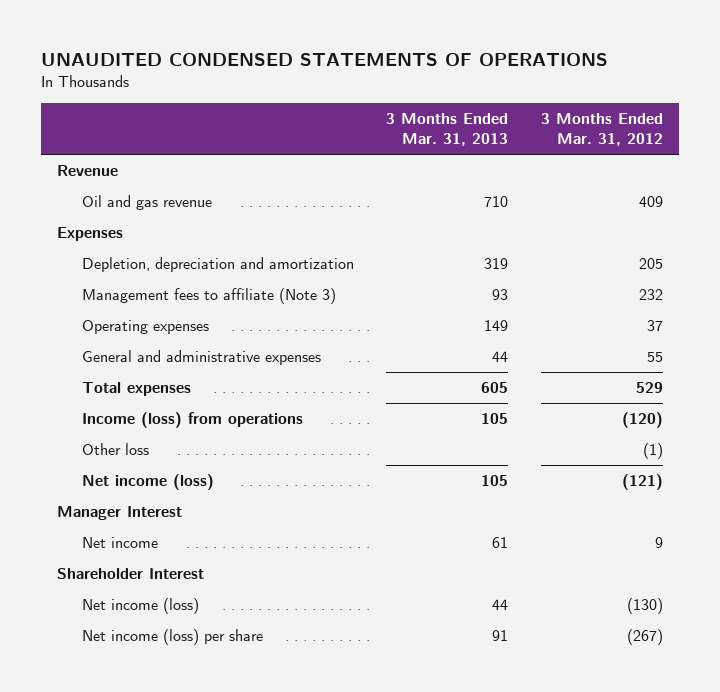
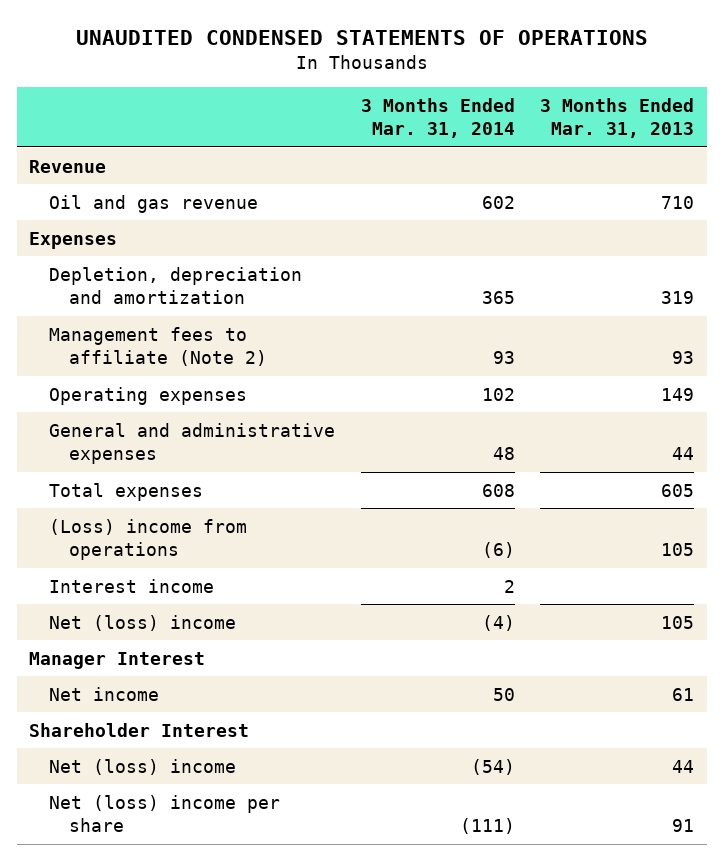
- | 3 Months Ended Mar. 31, 2013 | 3 Months Ended Mar. 31, 2012
+ | 3 Months Ended Mar. 31, 2014 | 3 Months Ended Mar. 31, 2013
- Management fees to affiliate (Note 3) | 93 | 232
+ Management fees to affiliate (Note 2) | 93 | 93
- Income (loss) from operations | 105 | (120)
- Other loss | | (1)
- Net income (loss) | 105 | (121)
+ (Loss) income from operations | (6) | 105
+ Interest income | 2 |
+ Net (loss) income | (4) | 105
- Net income (loss) | 44 | (130)
- Net income (loss) per share | 91 | (267)
+ Net (loss) income | (54) | 44
+ Net (loss) income per share | (111) | 91

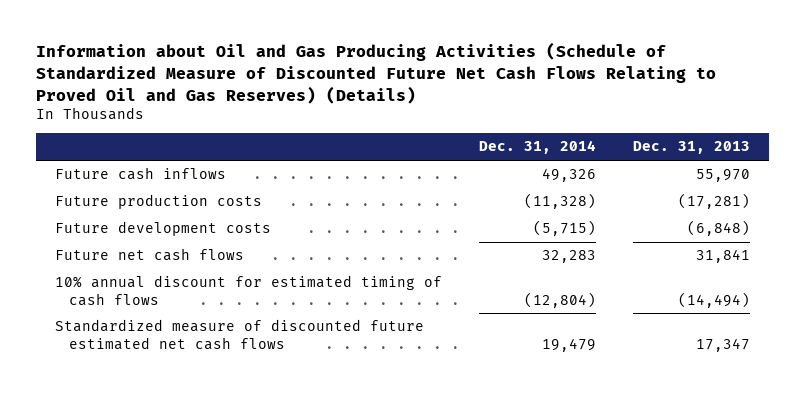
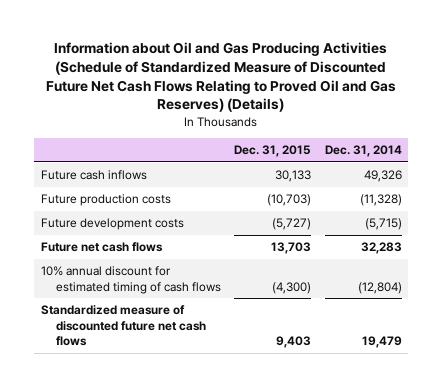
- | Dec. 31, 2014 | Dec. 31, 2013
+ | Dec. 31, 2015 | Dec. 31, 2014
- Standardized measure of discounted future estimated net cash flows | 19,479 | 17,347
+ Standardized measure of discounted future net cash flows | 9,403 | 19,479

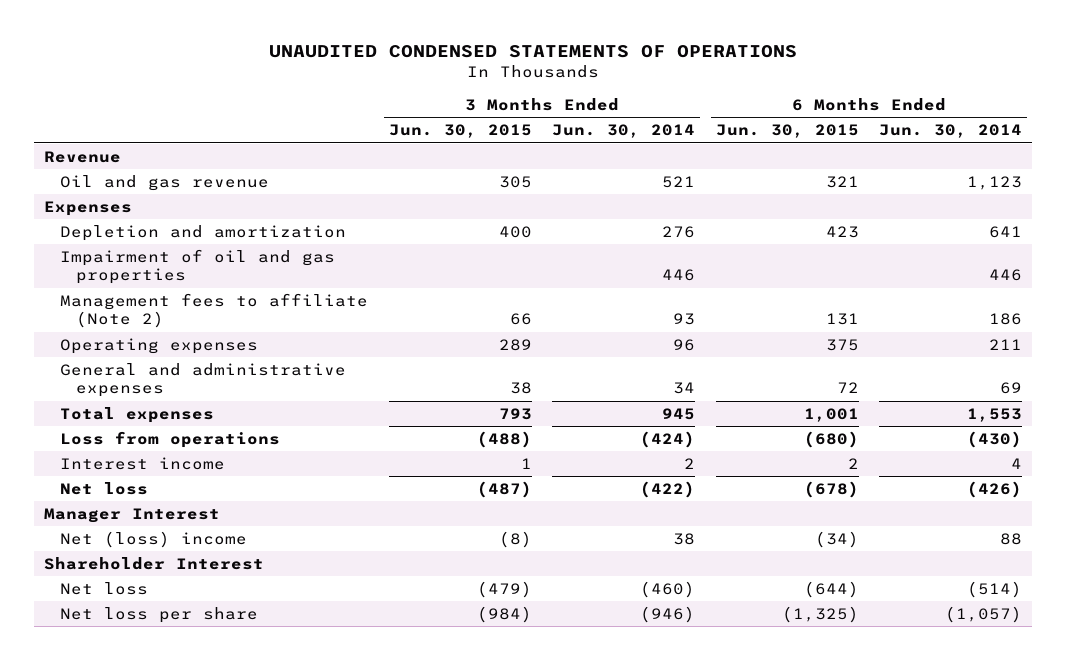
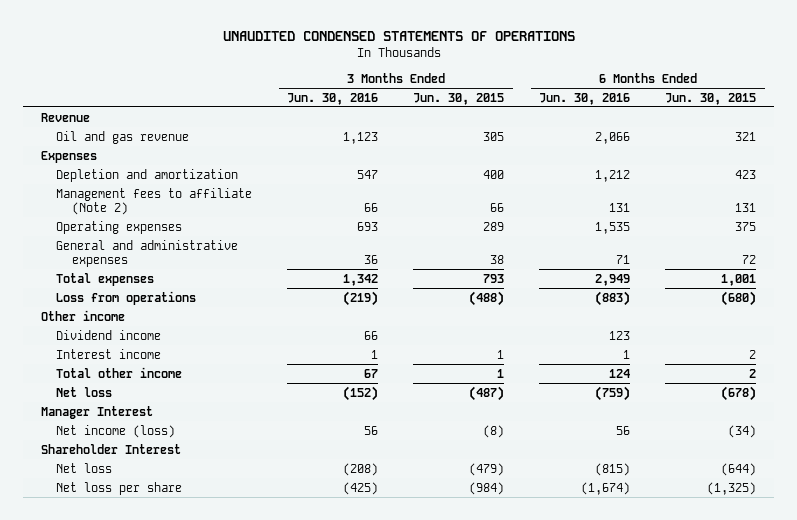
- | 3 Months Ended Jun. 30, 2015 | 3 Months Ended Jun. 30, 2014 | 6 Months Ended Jun. 30, 2015 | 6 Months Ended Jun. 30, 2014
+ | 3 Months Ended Jun. 30, 2016 | 3 Months Ended Jun. 30, 2015 | 6 Months Ended Jun. 30, 2016 | 6 Months Ended Jun. 30, 2015
- Impairment of oil and gas properties | | 446 | | 446
+ Other income
+ Dividend income | 66 | | 123 |
+ Total other income | 67 | 1 | 124 | 2
- Net (loss) income | (8) | 38 | (34) | 88
+ Net income (loss) | 56 | (8) | 56 | (34)

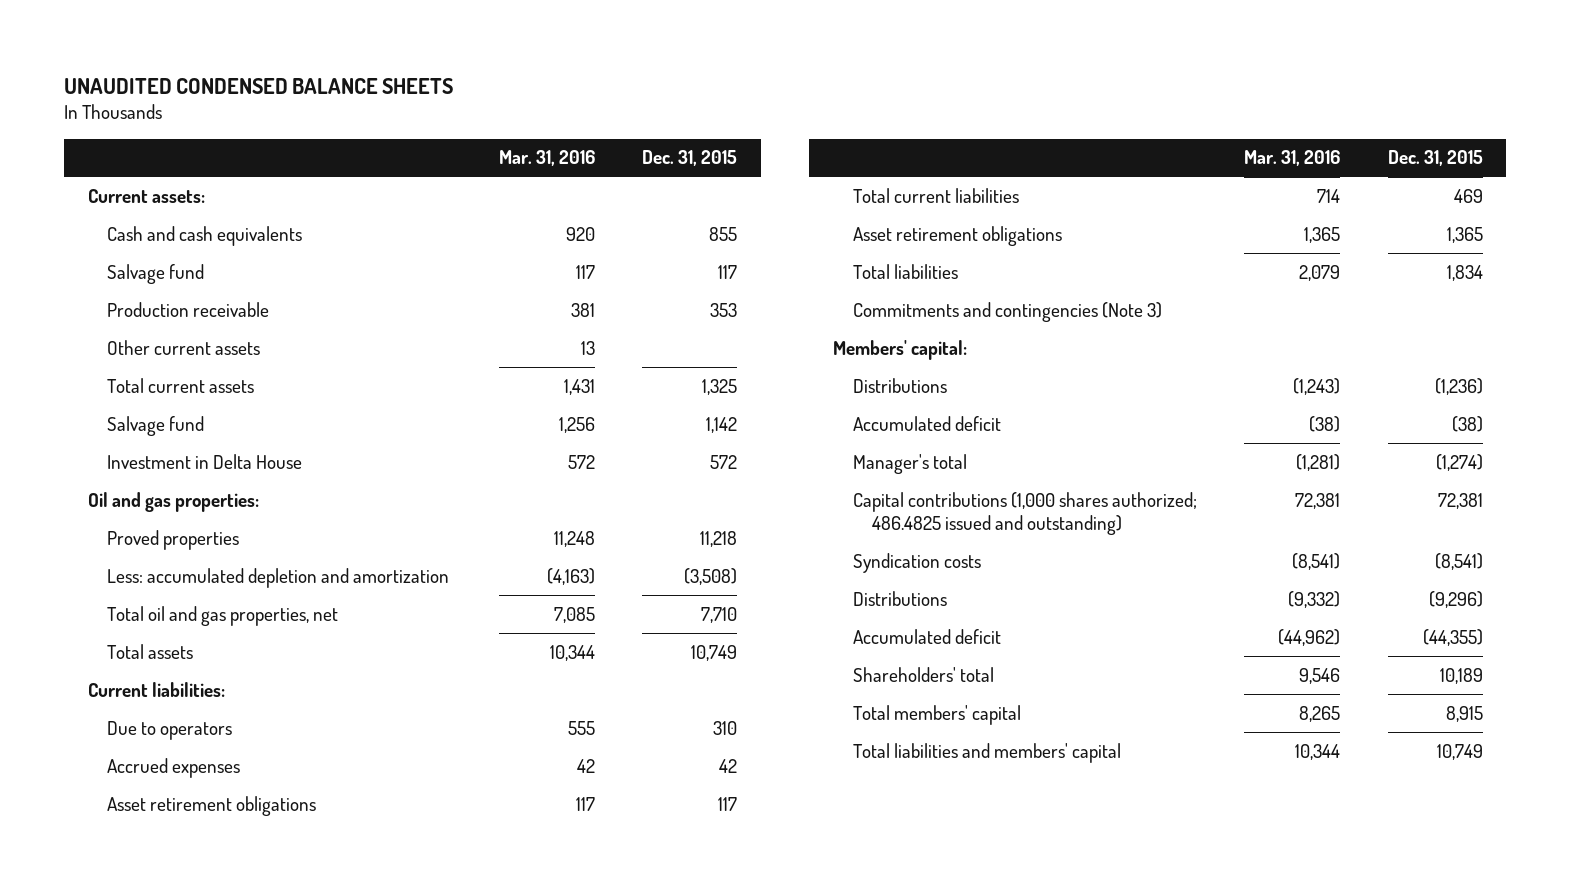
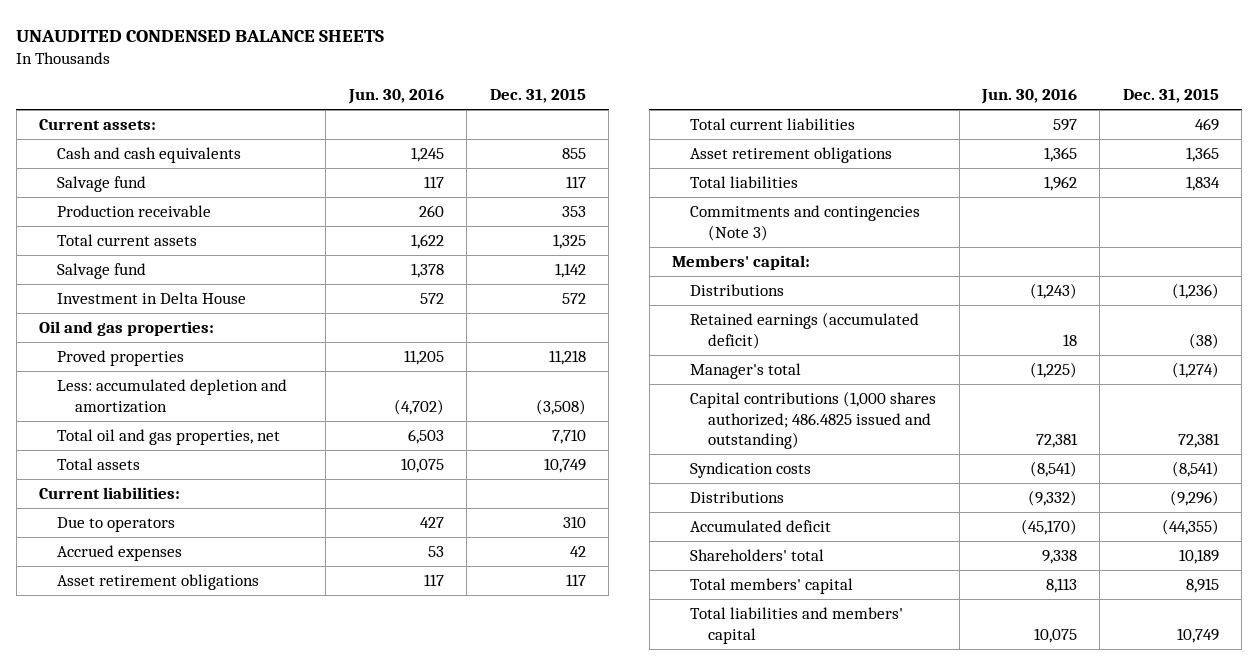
- | Mar. 31, 2016 | Dec. 31, 2015
+ | Jun. 30, 2016 | Dec. 31, 2015
- Other current assets | 13 |
- Accumulated deficit | (38) | (38)
+ Retained earnings (accumulated deficit) | 18 | (38)

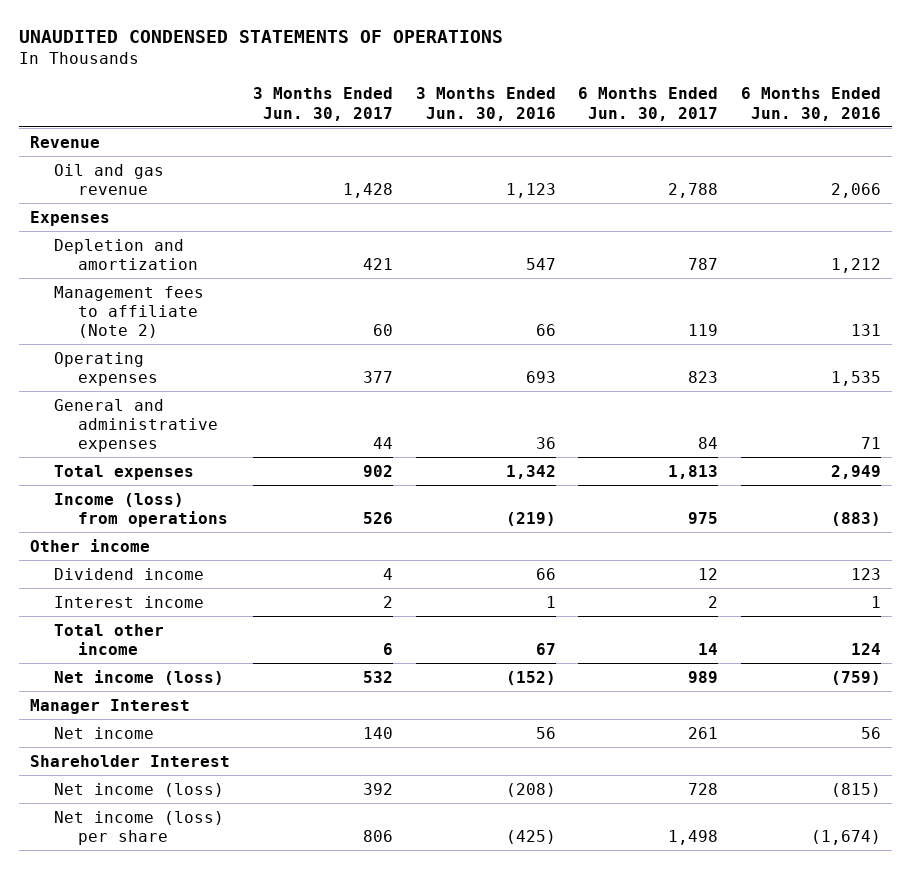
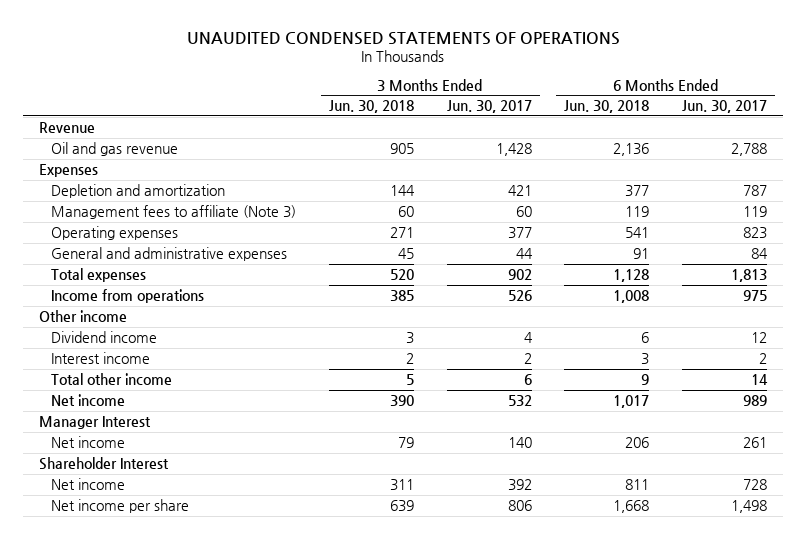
- | 3 Months Ended Jun. 30, 2017 | 3 Months Ended Jun. 30, 2016 | 6 Months Ended Jun. 30, 2017 | 6 Months Ended Jun. 30, 2016
+ | 3 Months Ended Jun. 30, 2018 | 3 Months Ended Jun. 30, 2017 | 6 Months Ended Jun. 30, 2018 | 6 Months Ended Jun. 30, 2017
- Management fees to affiliate (Note 2) | 60 | 66 | 119 | 131
+ Management fees to affiliate (Note 3) | 60 | 60 | 119 | 119
- Income (loss) from operations | 526 | (219) | 975 | (883)
+ Income from operations | 385 | 526 | 1,008 | 975
- Net income (loss) | 532 | (152) | 989 | (759)
+ Net income | 390 | 532 | 1,017 | 989
- Net income (loss) | 392 | (208) | 728 | (815)
- Net income (loss) per share | 806 | (425) | 1,498 | (1,674)
+ Net income | 311 | 392 | 811 | 728
+ Net income per share | 639 | 806 | 1,668 | 1,498

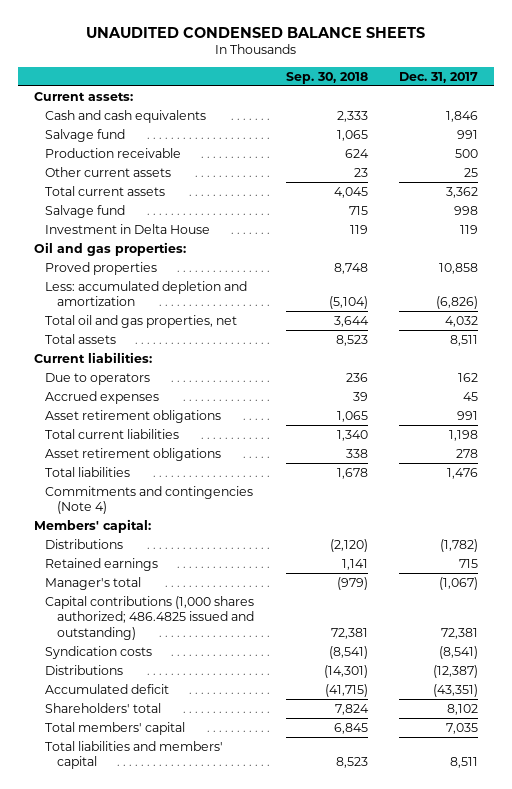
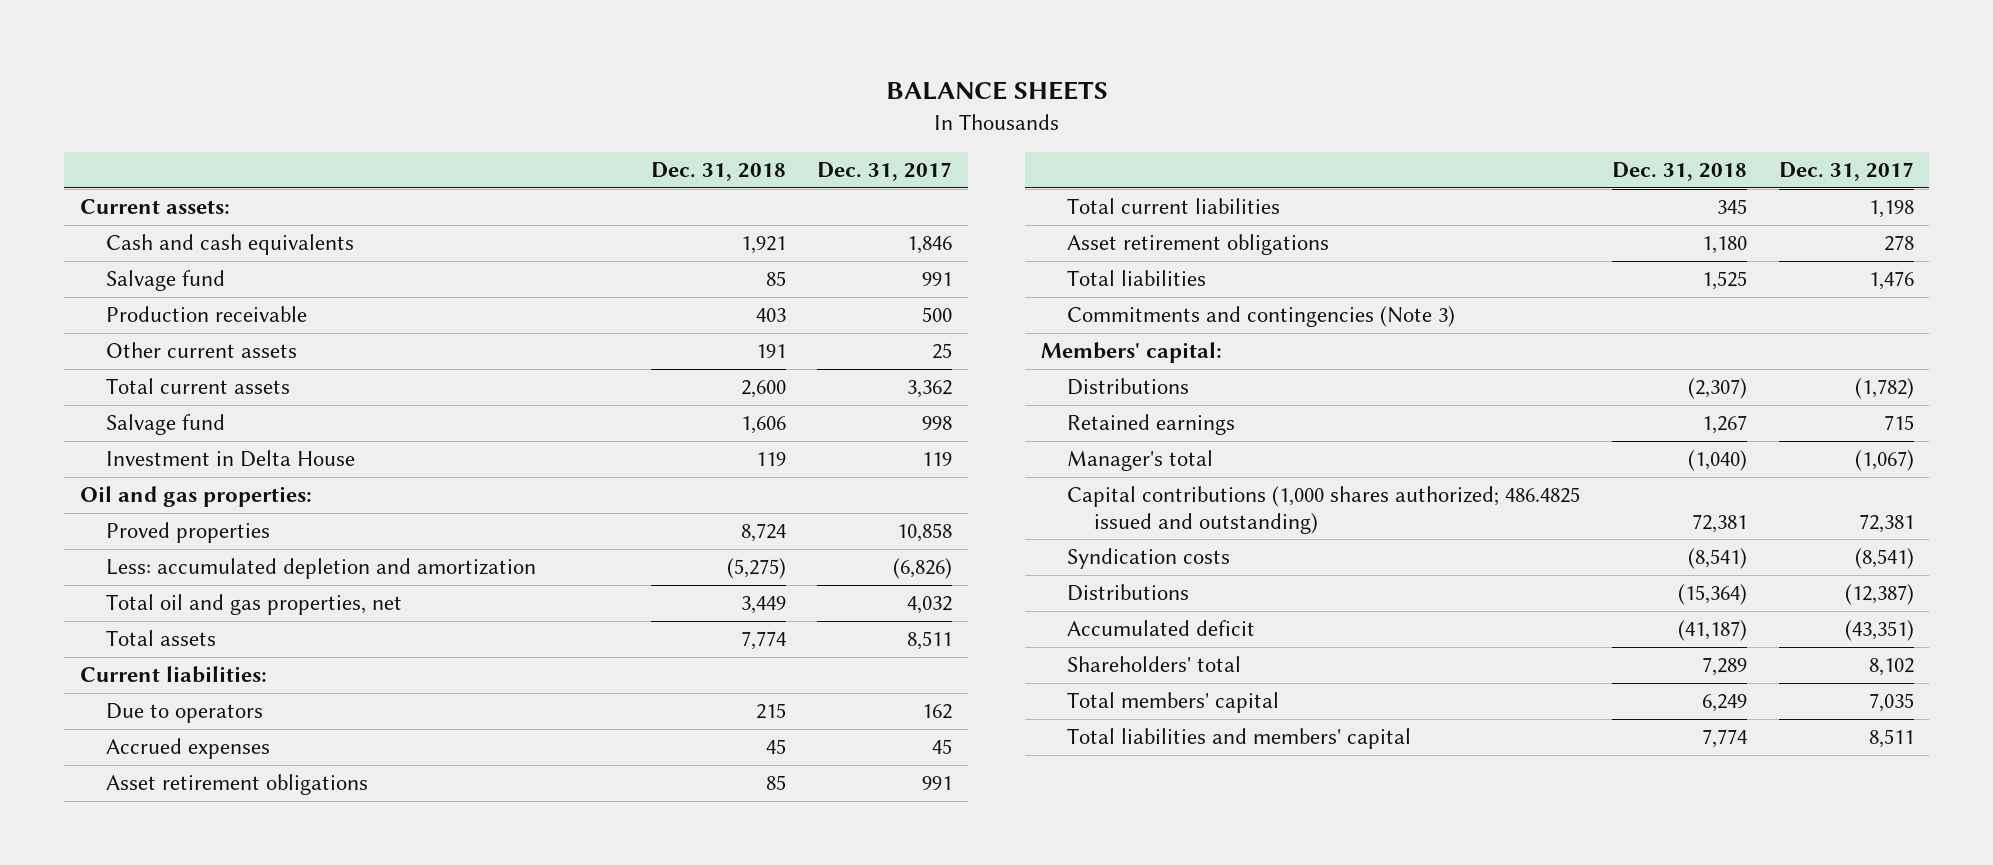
- UNAUDITED CONDENSED BALANCE SHEETS
+ BALANCE SHEETS
- | Sep. 30, 2018 | Dec. 31, 2017
+ | Dec. 31, 2018 | Dec. 31, 2017
- Commitments and contingencies (Note 4)
+ Commitments and contingencies (Note 3)

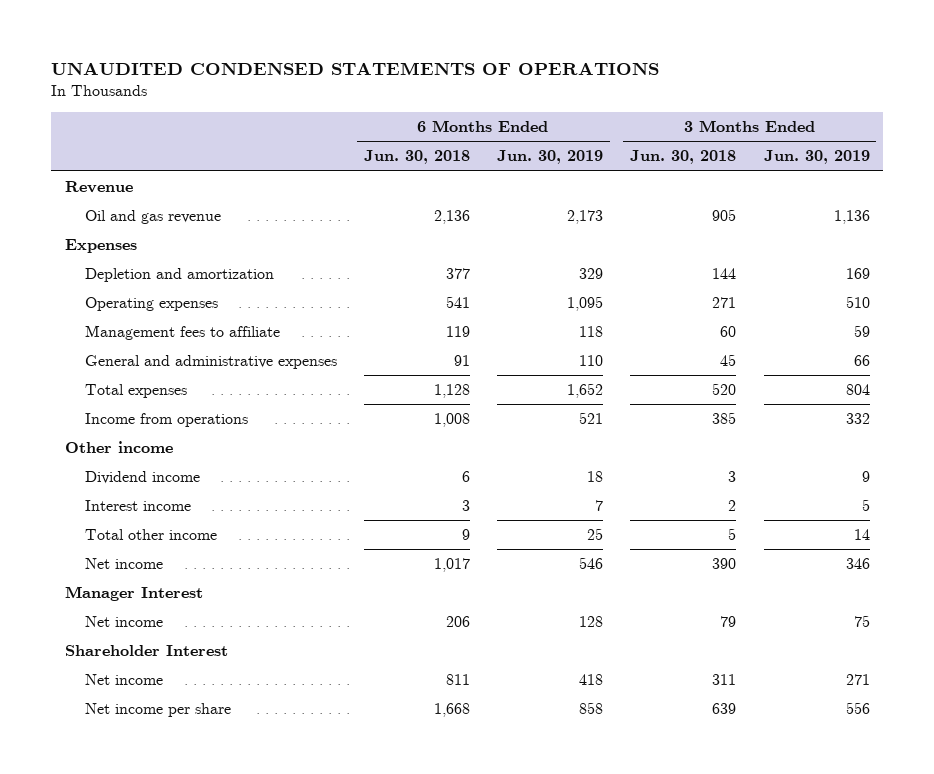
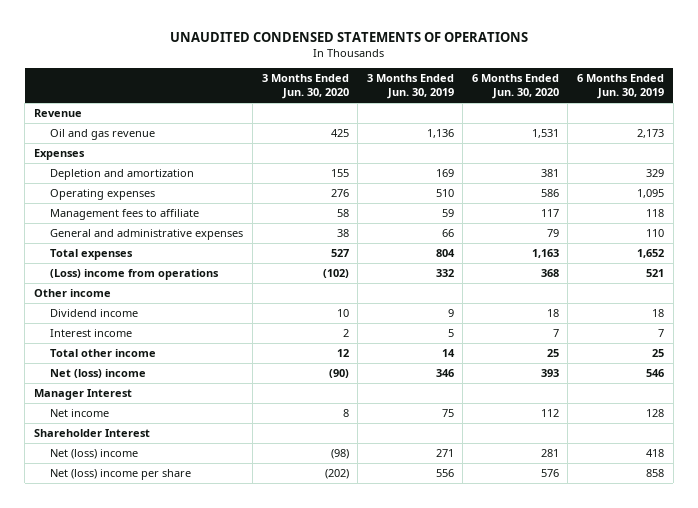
- | 6 Months Ended Jun. 30, 2018 | 6 Months Ended Jun. 30, 2019 | 3 Months Ended Jun. 30, 2018 | 3 Months Ended Jun. 30, 2019
+ | 3 Months Ended Jun. 30, 2020 | 3 Months Ended Jun. 30, 2019 | 6 Months Ended Jun. 30, 2020 | 6 Months Ended Jun. 30, 2019
- Income from operations | 1,008 | 521 | 385 | 332
+ (Loss) income from operations | (102) | 332 | 368 | 521
- Net income | 1,017 | 546 | 390 | 346
+ Net (loss) income | (90) | 346 | 393 | 546
- Net income | 811 | 418 | 311 | 271
- Net income per share | 1,668 | 858 | 639 | 556
+ Net (loss) income | (98) | 271 | 281 | 418
+ Net (loss) income per share | (202) | 556 | 576 | 858

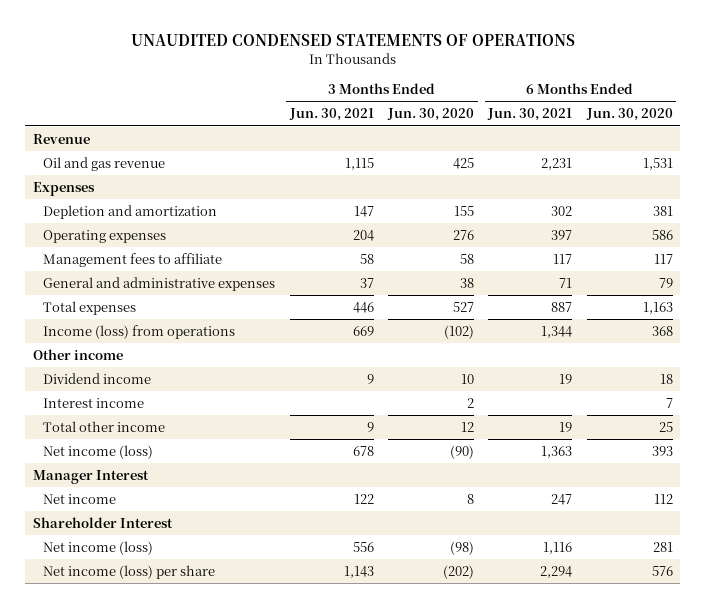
- | 3 Months Ended Jun. 30, 2020 | 3 Months Ended Jun. 30, 2019 | 6 Months Ended Jun. 30, 2020 | 6 Months Ended Jun. 30, 2019
+ | 3 Months Ended Jun. 30, 2021 | 3 Months Ended Jun. 30, 2020 | 6 Months Ended Jun. 30, 2021 | 6 Months Ended Jun. 30, 2020
- (Loss) income from operations | (102) | 332 | 368 | 521
+ Income (loss) from operations | 669 | (102) | 1,344 | 368
- Net (loss) income | (90) | 346 | 393 | 546
+ Net income (loss) | 678 | (90) | 1,363 | 393
- Net (loss) income | (98) | 271 | 281 | 418
- Net (loss) income per share | (202) | 556 | 576 | 858
+ Net income (loss) | 556 | (98) | 1,116 | 281
+ Net income (loss) per share | 1,143 | (202) | 2,294 | 576

